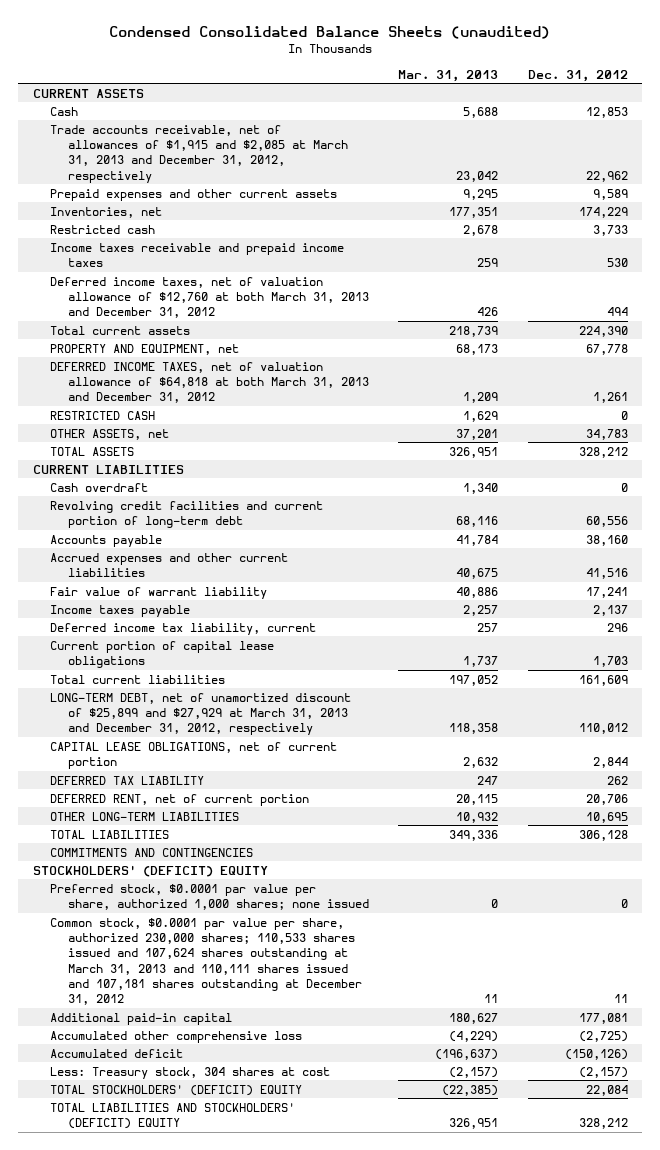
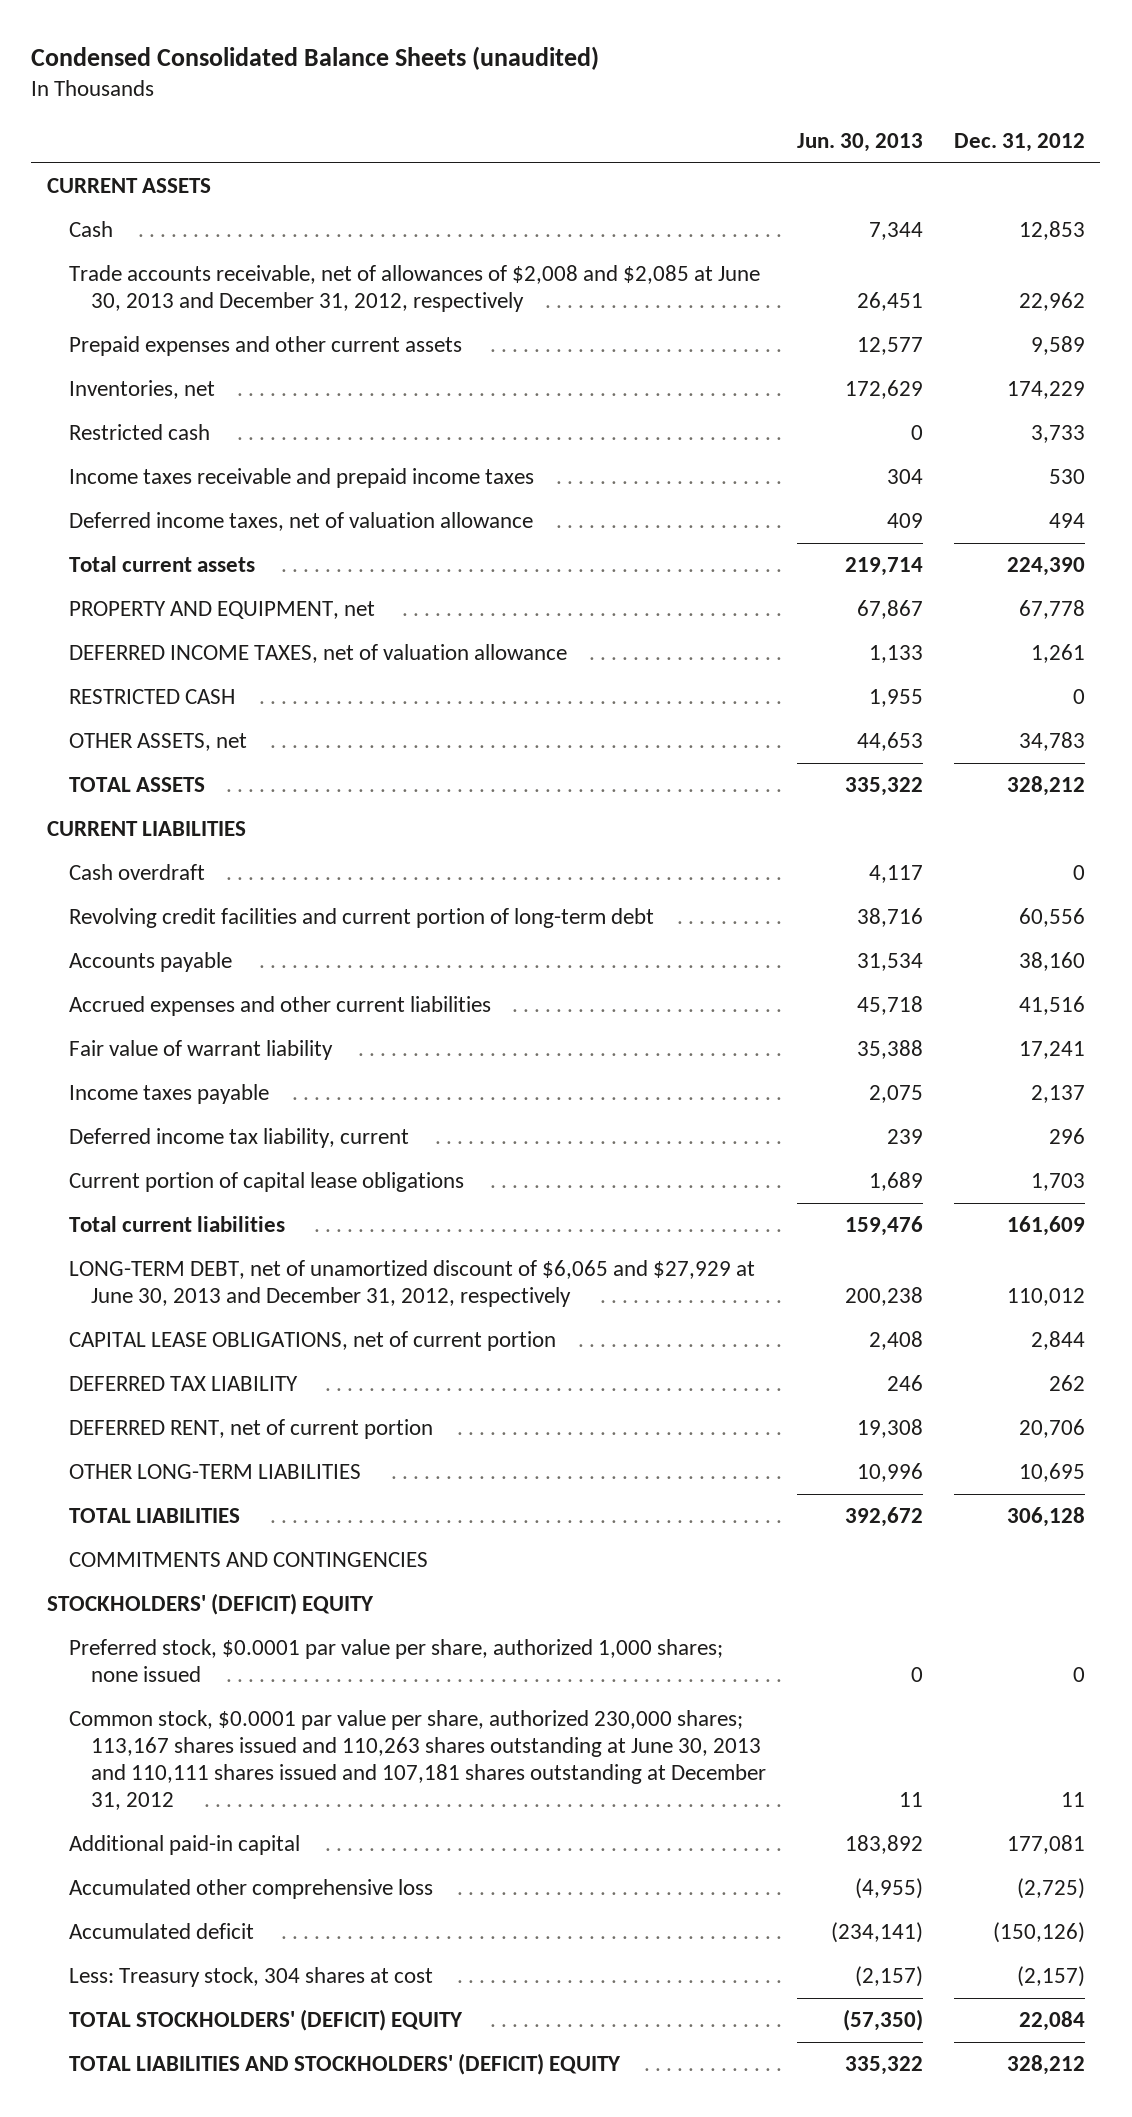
- | Mar. 31, 2013 | Dec. 31, 2012
+ | Jun. 30, 2013 | Dec. 31, 2012
- Trade accounts receivable, net of allowances of $1,915 and $2,085 at March 31, 2013 and December 31, 2012, respectively | 23,042 | 22,962
+ Trade accounts receivable, net of allowances of $2,008 and $2,085 at June 30, 2013 and December 31, 2012, respectively | 26,451 | 22,962
- Deferred income taxes, net of valuation allowance of $12,760 at both March 31, 2013 and December 31, 2012 | 426 | 494
+ Deferred income taxes, net of valuation allowance | 409 | 494
- DEFERRED INCOME TAXES, net of valuation allowance of $64,818 at both March 31, 2013 and December 31, 2012 | 1,209 | 1,261
+ DEFERRED INCOME TAXES, net of valuation allowance | 1,133 | 1,261
- LONG-TERM DEBT, net of unamortized discount of $25,899 and $27,929 at March 31, 2013 and December 31, 2012, respectively | 118,358 | 110,012
+ LONG-TERM DEBT, net of unamortized discount of $6,065 and $27,929 at June 30, 2013 and December 31, 2012, respectively | 200,238 | 110,012
- Common stock, $0.0001 par value per share, authorized 230,000 shares; 110,533 shares issued and 107,624 shares outstanding at March 31, 2013 and 110,111 shares issued and 107,181 shares outstanding at December 31, 2012 | 11 | 11
+ Common stock, $0.0001 par value per share, authorized 230,000 shares; 113,167 shares issued and 110,263 shares outstanding at June 30, 2013 and 110,111 shares issued and 107,181 shares outstanding at December 31, 2012 | 11 | 11

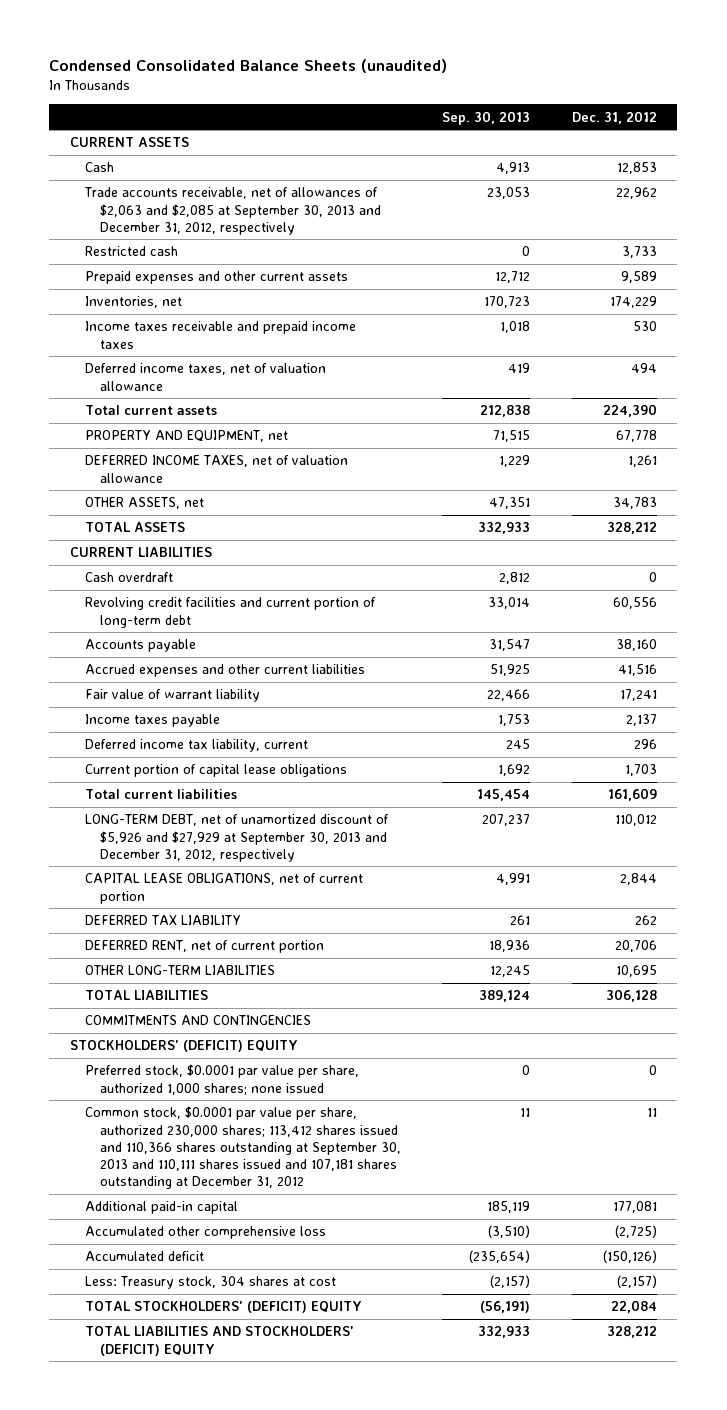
- | Jun. 30, 2013 | Dec. 31, 2012
+ | Sep. 30, 2013 | Dec. 31, 2012
- Trade accounts receivable, net of allowances of $2,008 and $2,085 at June 30, 2013 and December 31, 2012, respectively | 26,451 | 22,962
+ Trade accounts receivable, net of allowances of $2,063 and $2,085 at September 30, 2013 and December 31, 2012, respectively | 23,053 | 22,962
moved up: Restricted cash | 0 | 3,733
- RESTRICTED CASH | 1,955 | 0
- LONG-TERM DEBT, net of unamortized discount of $6,065 and $27,929 at June 30, 2013 and December 31, 2012, respectively | 200,238 | 110,012
+ LONG-TERM DEBT, net of unamortized discount of $5,926 and $27,929 at September 30, 2013 and December 31, 2012, respectively | 207,237 | 110,012
- Common stock, $0.0001 par value per share, authorized 230,000 shares; 113,167 shares issued and 110,263 shares outstanding at June 30, 2013 and 110,111 shares issued and 107,181 shares outstanding at December 31, 2012 | 11 | 11
+ Common stock, $0.0001 par value per share, authorized 230,000 shares; 113,412 shares issued and 110,366 shares outstanding at September 30, 2013 and 110,111 shares issued and 107,181 shares outstanding at December 31, 2012 | 11 | 11

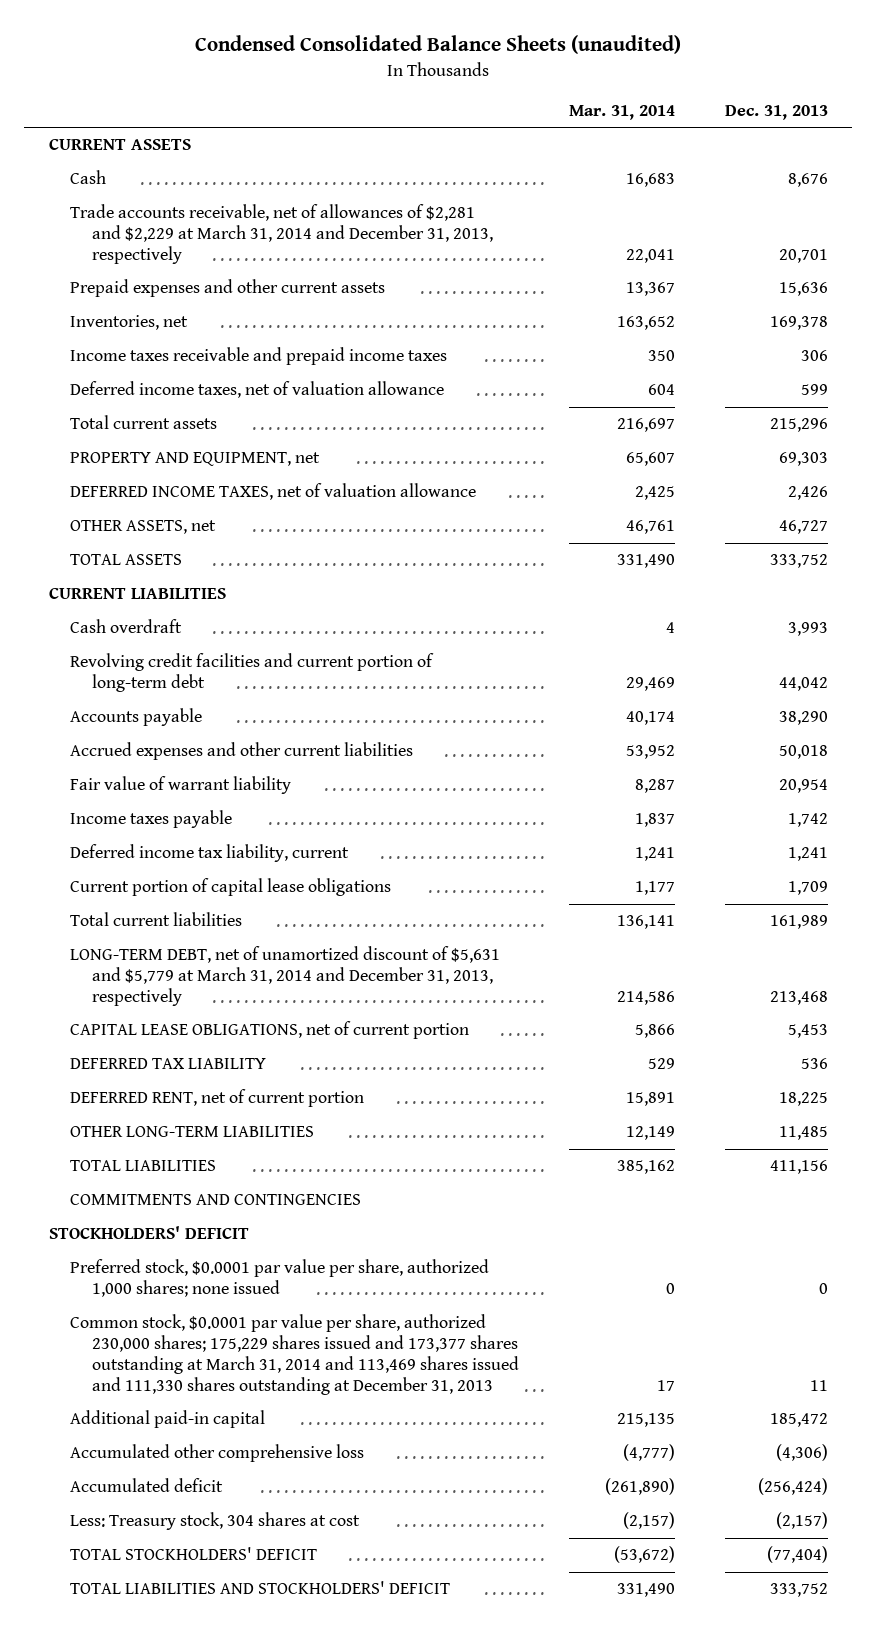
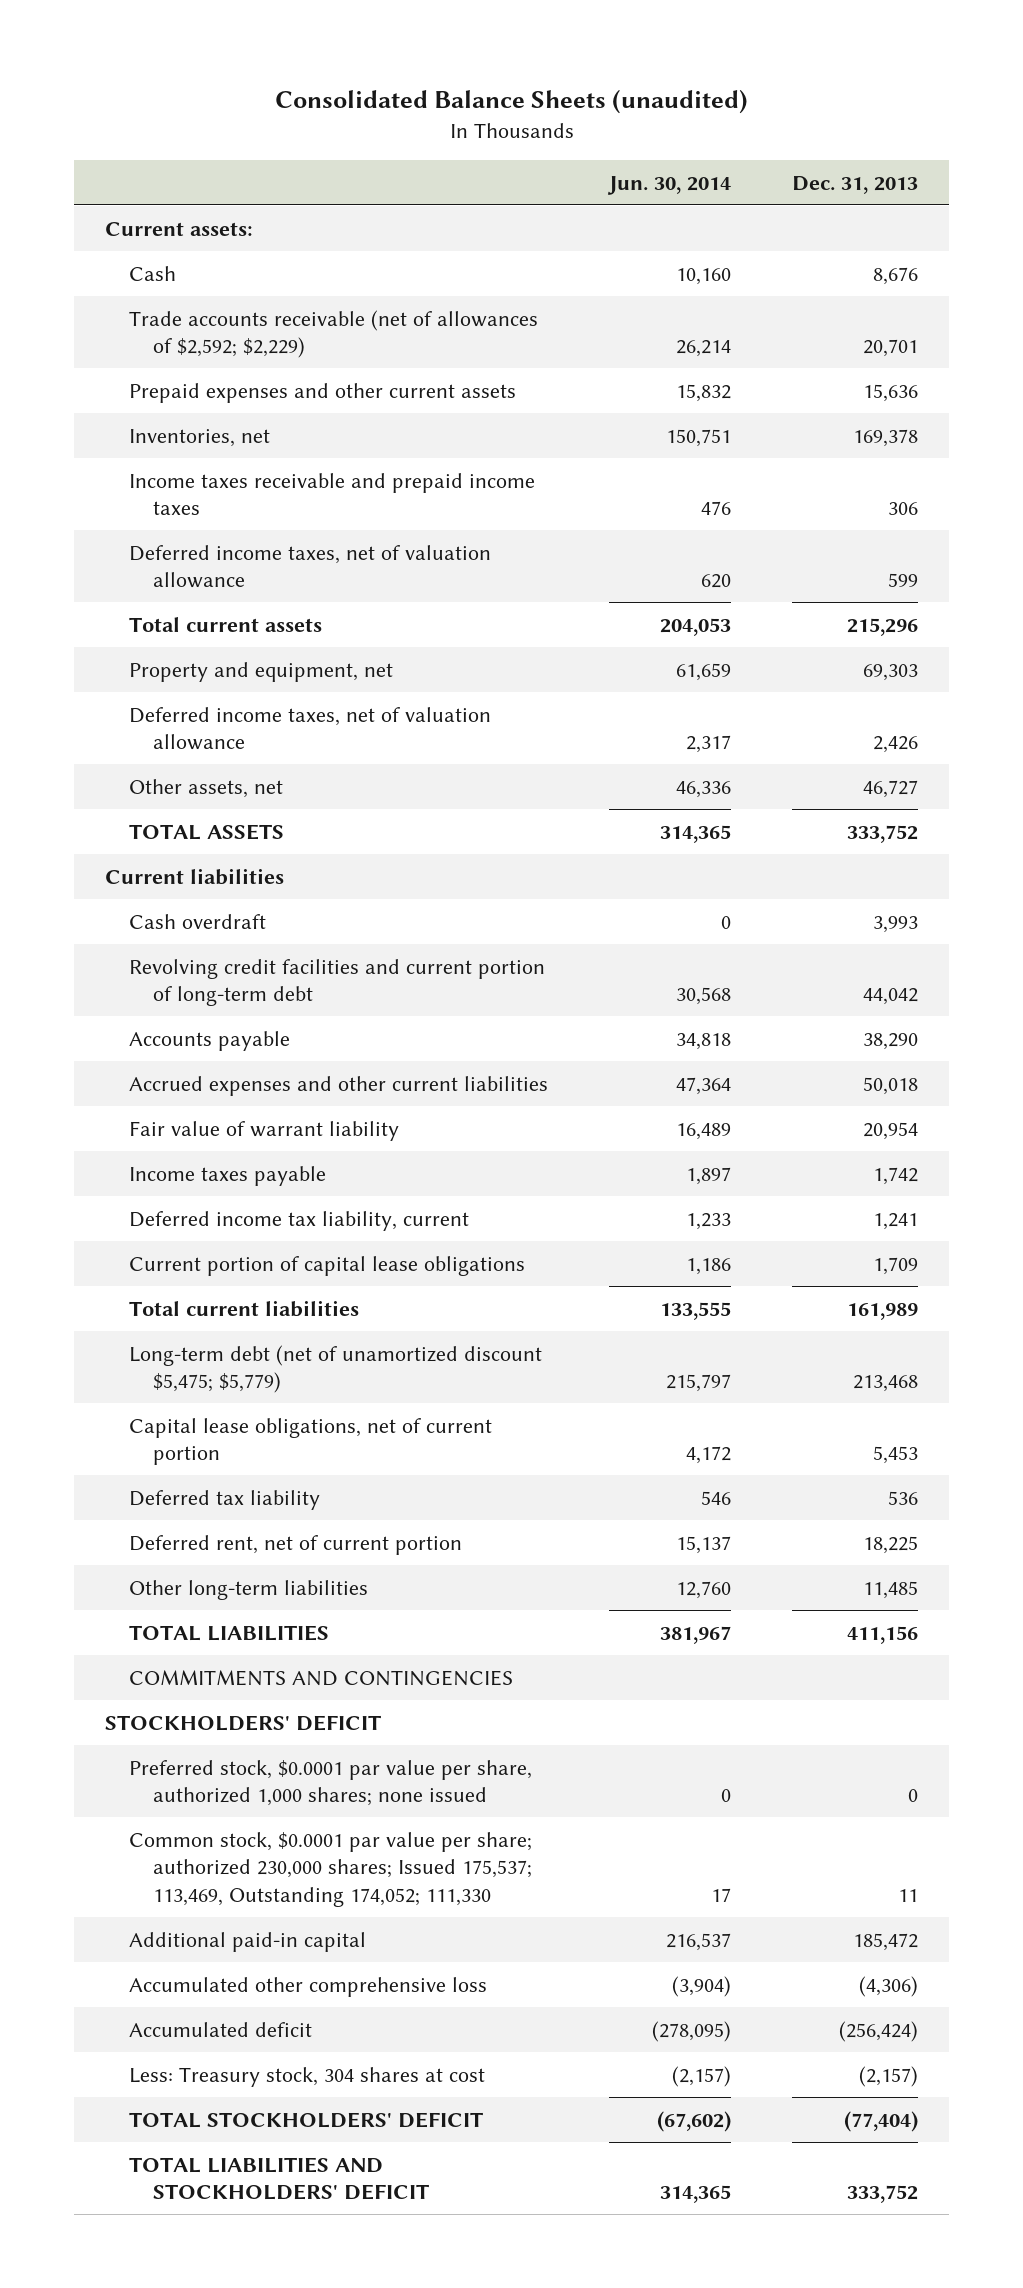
- Condensed Consolidated Balance Sheets (unaudited)
+ Consolidated Balance Sheets (unaudited)
- | Mar. 31, 2014 | Dec. 31, 2013
+ | Jun. 30, 2014 | Dec. 31, 2013
- CURRENT ASSETS
+ Current assets:
- Trade accounts receivable, net of allowances of $2,281 and $2,229 at March 31, 2014 and December 31, 2013, respectively | 22,041 | 20,701
+ Trade accounts receivable (net of allowances of $2,592; $2,229) | 26,214 | 20,701
- PROPERTY AND EQUIPMENT, net | 65,607 | 69,303
- DEFERRED INCOME TAXES, net of valuation allowance | 2,425 | 2,426
- OTHER ASSETS, net | 46,761 | 46,727
+ Property and equipment, net | 61,659 | 69,303
+ Deferred income taxes, net of valuation allowance | 2,317 | 2,426
+ Other assets, net | 46,336 | 46,727
- CURRENT LIABILITIES
+ Current liabilities
- LONG-TERM DEBT, net of unamortized discount of $5,631 and $5,779 at March 31, 2014 and December 31, 2013, respectively | 214,586 | 213,468
- CAPITAL LEASE OBLIGATIONS, net of current portion | 5,866 | 5,453
- DEFERRED TAX LIABILITY | 529 | 536
- DEFERRED RENT, net of current portion | 15,891 | 18,225
- OTHER LONG-TERM LIABILITIES | 12,149 | 11,485
+ Long-term debt (net of unamortized discount $5,475; $5,779) | 215,797 | 213,468
+ Capital lease obligations, net of current portion | 4,172 | 5,453
+ Deferred tax liability | 546 | 536
+ Deferred rent, net of current portion | 15,137 | 18,225
+ Other long-term liabilities | 12,760 | 11,485
- Common stock, $0.0001 par value per share, authorized 230,000 shares; 175,229 shares issued and 173,377 shares outstanding at March 31, 2014 and 113,469 shares issued and 111,330 shares outstanding at December 31, 2013 | 17 | 11
+ Common stock, $0.0001 par value per share; authorized 230,000 shares; Issued 175,537; 113,469, Outstanding 174,052; 111,330 | 17 | 11

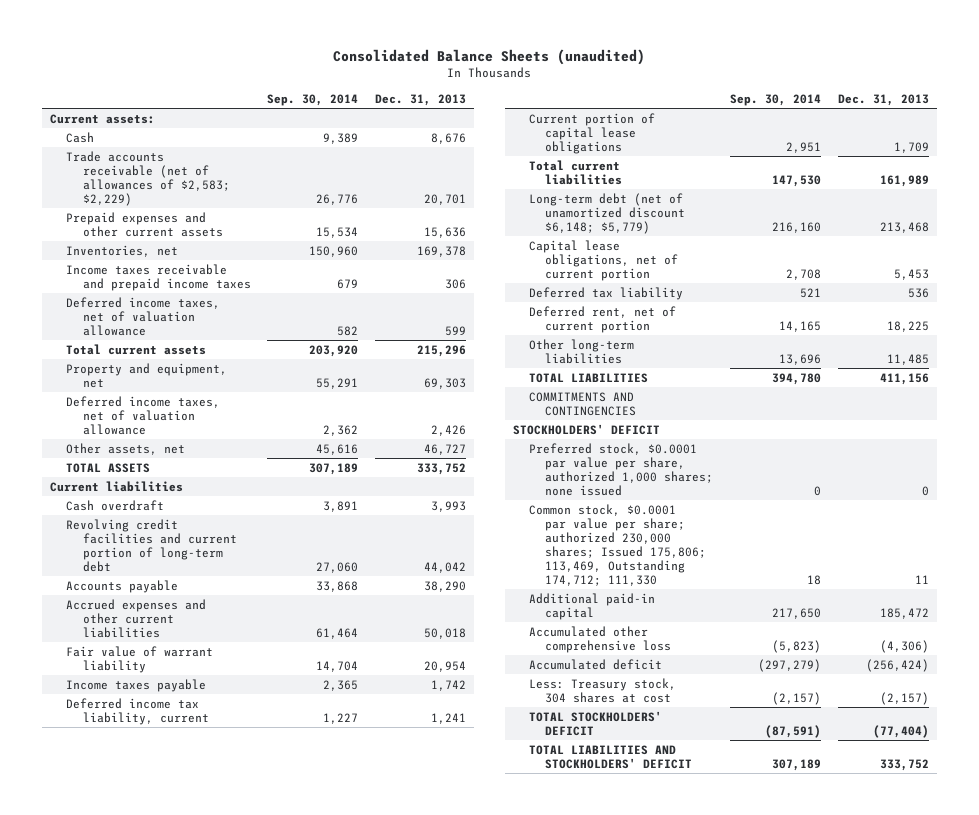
- | Jun. 30, 2014 | Dec. 31, 2013
+ | Sep. 30, 2014 | Dec. 31, 2013
- Trade accounts receivable (net of allowances of $2,592; $2,229) | 26,214 | 20,701
+ Trade accounts receivable (net of allowances of $2,583; $2,229) | 26,776 | 20,701
- Long-term debt (net of unamortized discount $5,475; $5,779) | 215,797 | 213,468
+ Long-term debt (net of unamortized discount $6,148; $5,779) | 216,160 | 213,468
- Common stock, $0.0001 par value per share; authorized 230,000 shares; Issued 175,537; 113,469, Outstanding 174,052; 111,330 | 17 | 11
+ Common stock, $0.0001 par value per share; authorized 230,000 shares; Issued 175,806; 113,469, Outstanding 174,712; 111,330 | 18 | 11

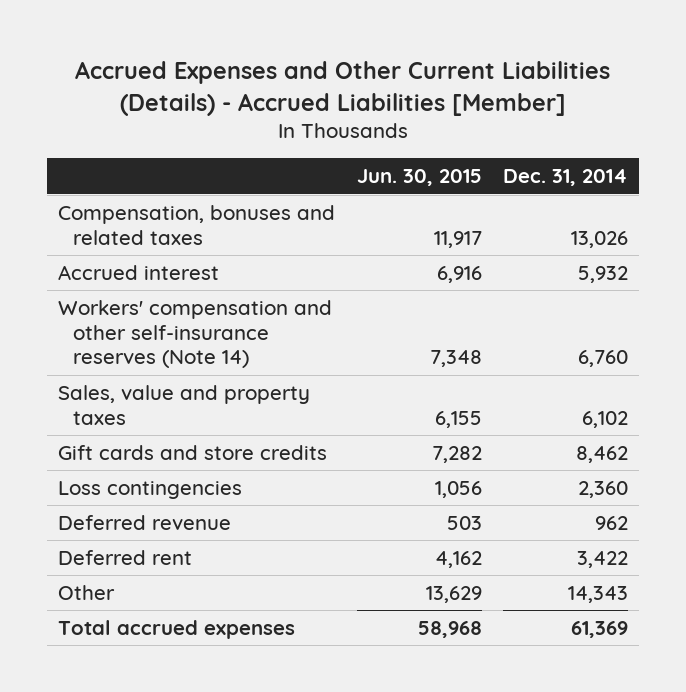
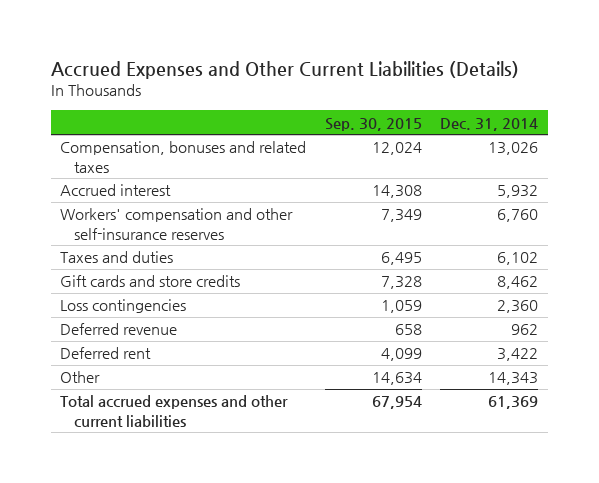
- Accrued Expenses and Other Current Liabilities (Details) - Accrued Liabilities [Member]
+ Accrued Expenses and Other Current Liabilities (Details)
- | Jun. 30, 2015 | Dec. 31, 2014
+ | Sep. 30, 2015 | Dec. 31, 2014
- Workers' compensation and other self-insurance reserves (Note 14) | 7,348 | 6,760
- Sales, value and property taxes | 6,155 | 6,102
+ Workers' compensation and other self-insurance reserves | 7,349 | 6,760
+ Taxes and duties | 6,495 | 6,102
- Total accrued expenses | 58,968 | 61,369
+ Total accrued expenses and other current liabilities | 67,954 | 61,369

